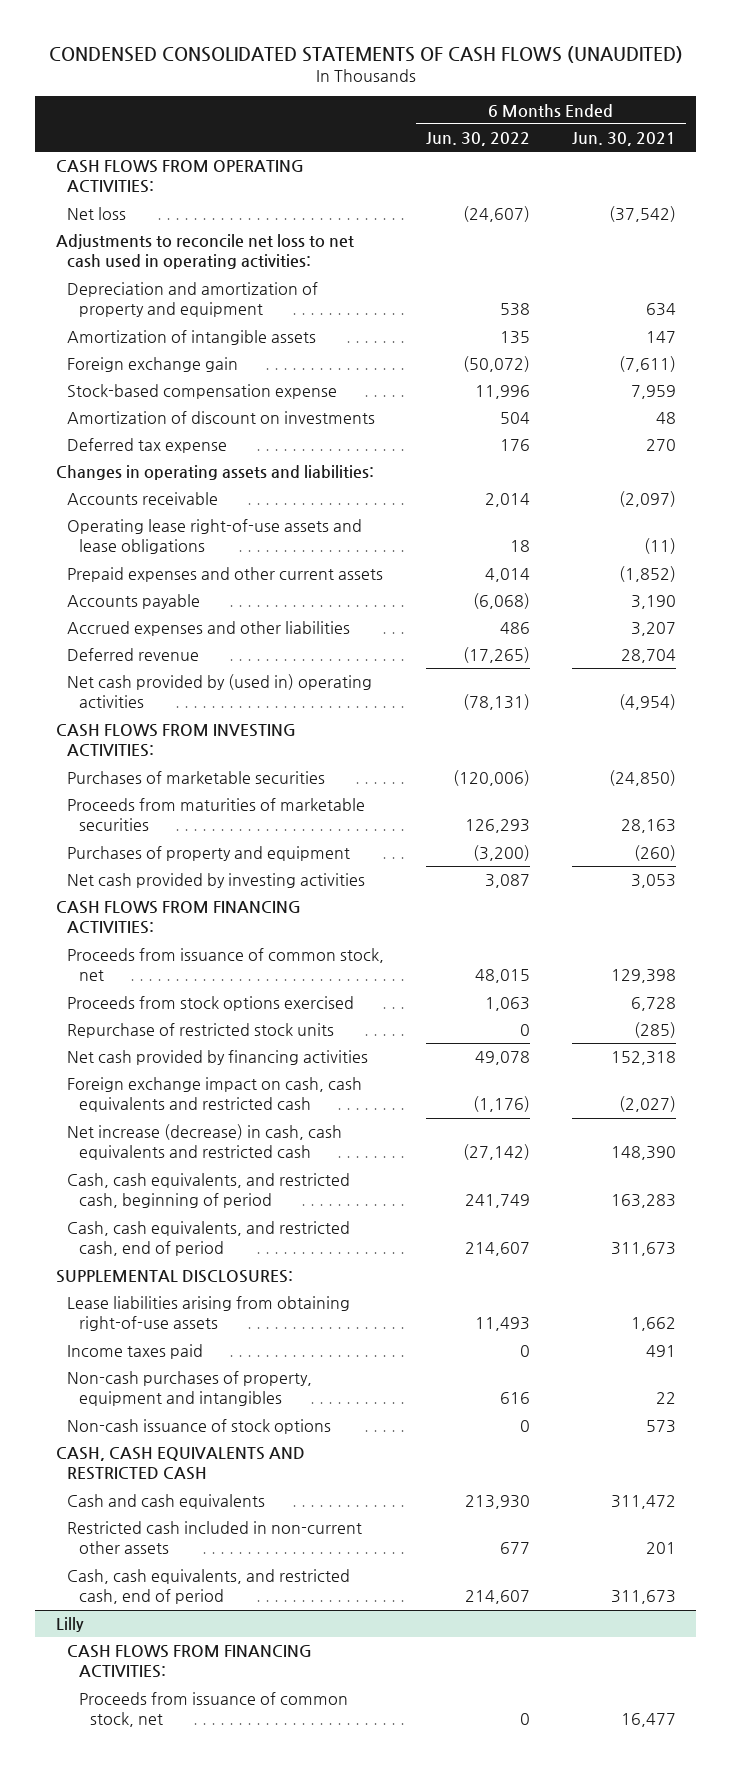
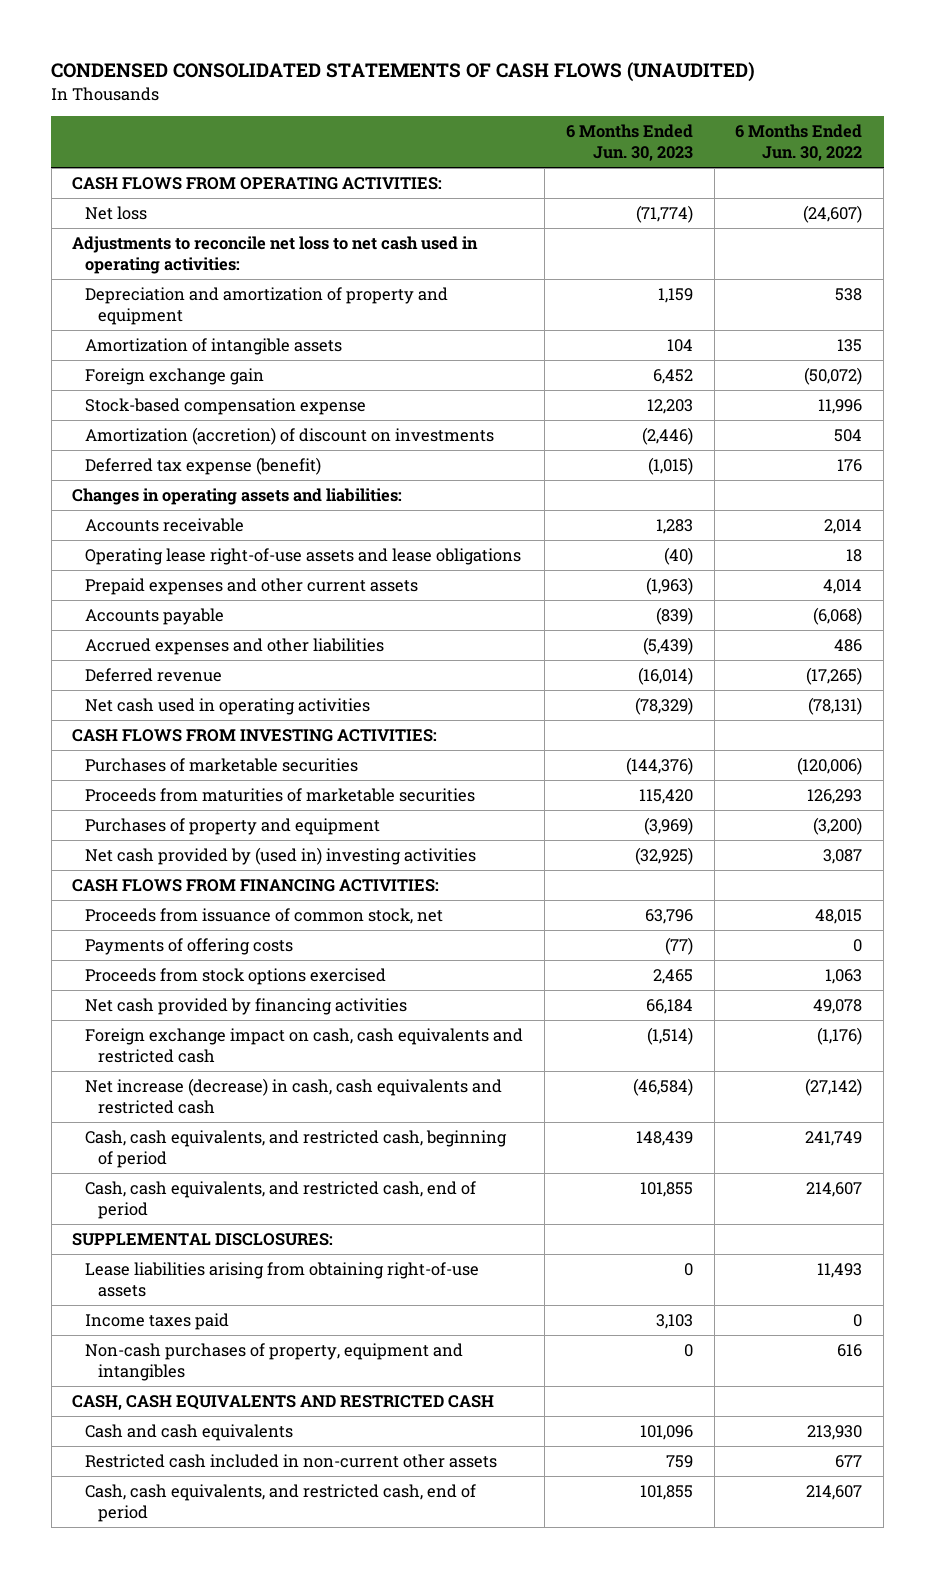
- | 6 Months Ended Jun. 30, 2022 | 6 Months Ended Jun. 30, 2021
+ | 6 Months Ended Jun. 30, 2023 | 6 Months Ended Jun. 30, 2022
- Amortization of discount on investments | 504 | 48
- Deferred tax expense | 176 | 270
+ Amortization (accretion) of discount on investments | (2,446) | 504
+ Deferred tax expense (benefit) | (1,015) | 176
- Net cash provided by (used in) operating activities | (78,131) | (4,954)
+ Net cash used in operating activities | (78,329) | (78,131)
- Net cash provided by investing activities | 3,087 | 3,053
+ Net cash provided by (used in) investing activities | (32,925) | 3,087
+ Payments of offering costs | (77) | 0
- Repurchase of restricted stock units | 0 | (285)
- Non-cash issuance of stock options | 0 | 573
- Lilly
- CASH FLOWS FROM FINANCING ACTIVITIES:
- Proceeds from issuance of common stock, net | 0 | 16,477

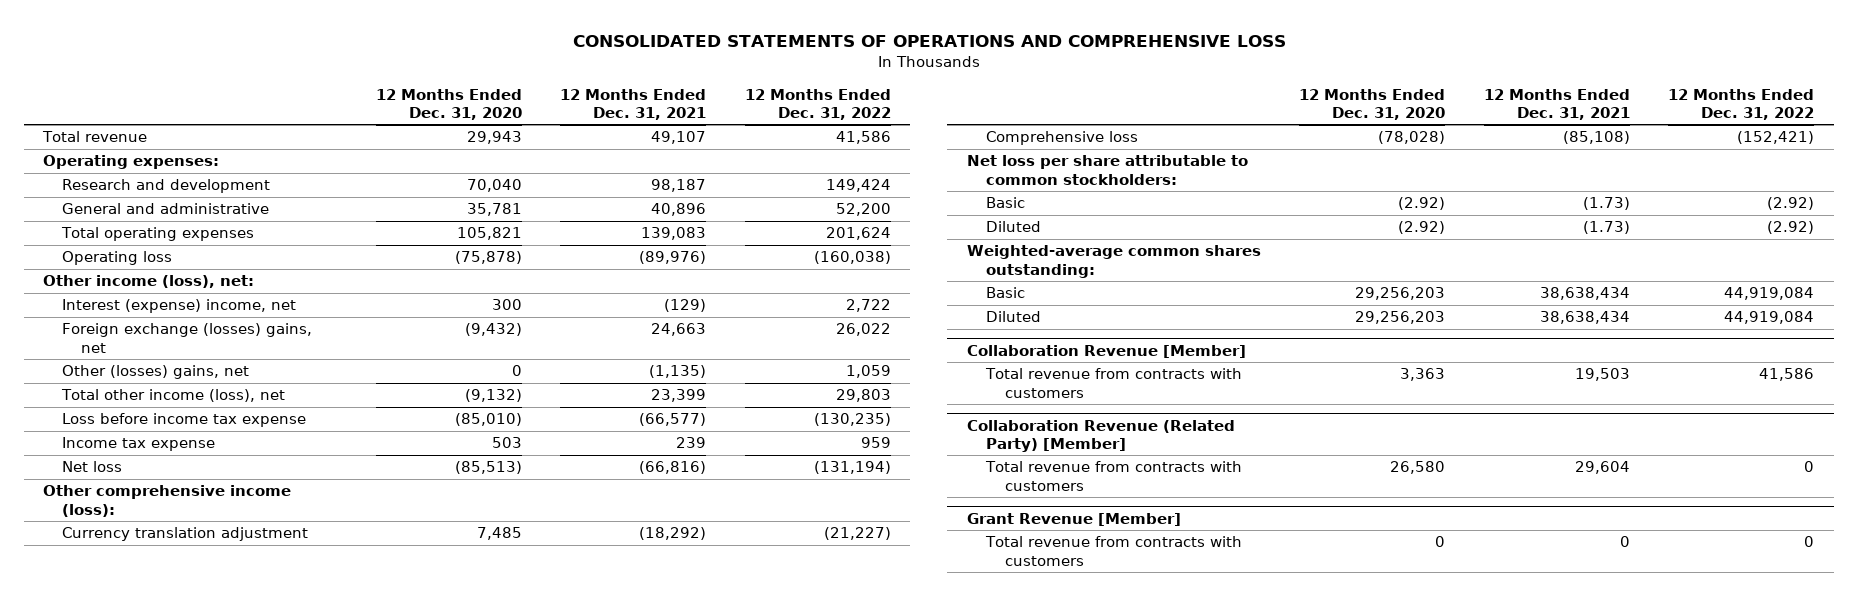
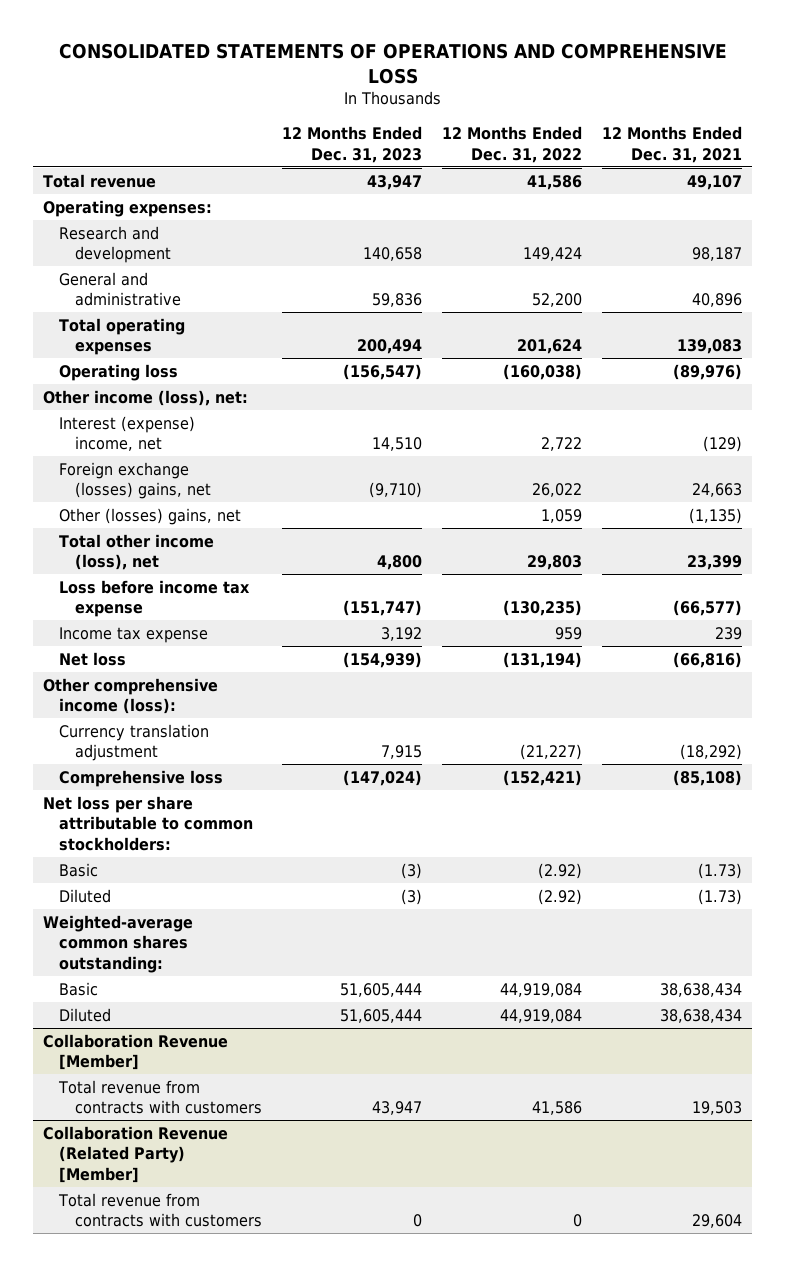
- | 12 Months Ended Dec. 31, 2020 | 12 Months Ended Dec. 31, 2021 | 12 Months Ended Dec. 31, 2022
+ | 12 Months Ended Dec. 31, 2023 | 12 Months Ended Dec. 31, 2022 | 12 Months Ended Dec. 31, 2021
- Grant Revenue [Member]
- Total revenue from contracts with customers | 0 | 0 | 0

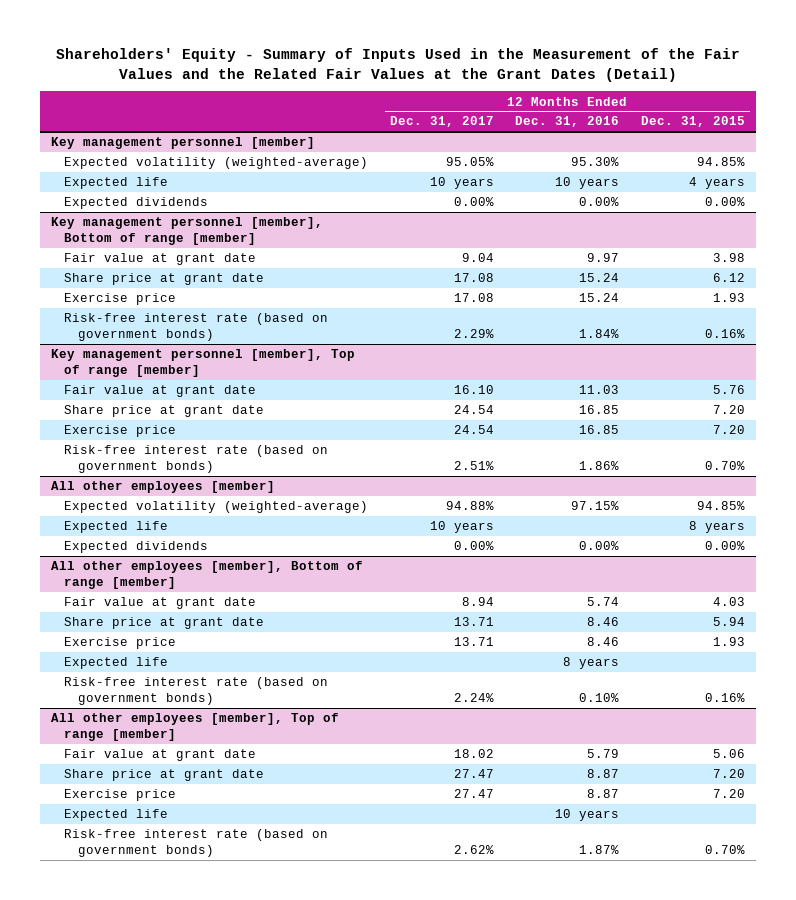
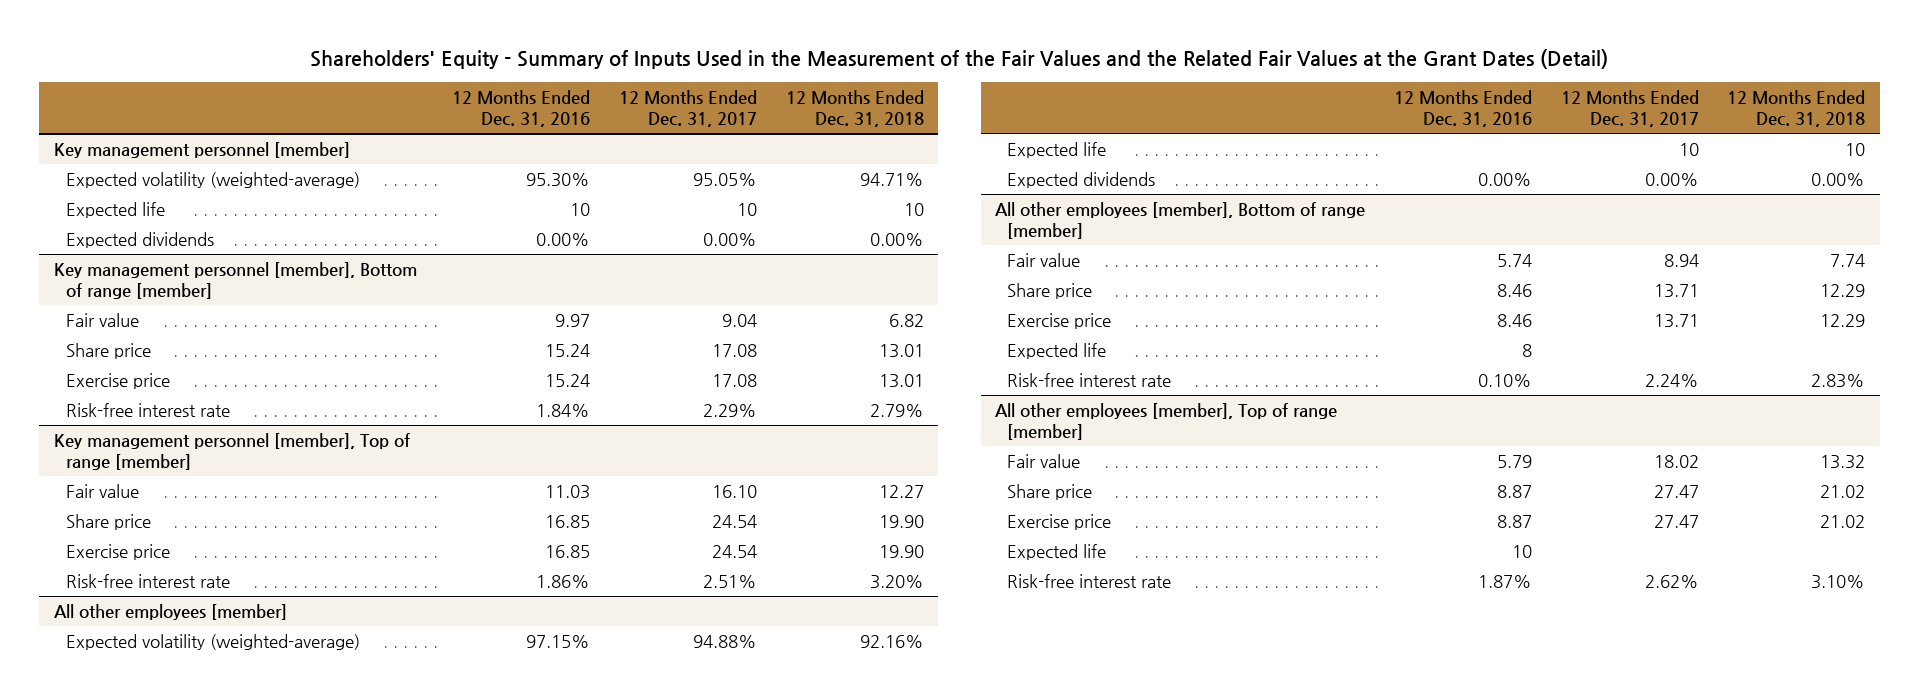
- | 12 Months Ended Dec. 31, 2017 | 12 Months Ended Dec. 31, 2016 | 12 Months Ended Dec. 31, 2015
+ | 12 Months Ended Dec. 31, 2016 | 12 Months Ended Dec. 31, 2017 | 12 Months Ended Dec. 31, 2018
@ Key management personnel [member]
- Expected life | 10 years | 10 years | 4 years
+ Expected life | 10 | 10 | 10
@ Key management personnel [member], Bottom of range [member]
- Fair value at grant date | 9.04 | 9.97 | 3.98
- Share price at grant date | 17.08 | 15.24 | 6.12
+ Fair value | 9.97 | 9.04 | 6.82
+ Share price | 15.24 | 17.08 | 13.01
- Risk-free interest rate (based on government bonds) | 2.29% | 1.84% | 0.16%
+ Risk-free interest rate | 1.84% | 2.29% | 2.79%
@ Key management personnel [member], Top of range [member]
- Fair value at grant date | 16.10 | 11.03 | 5.76
- Share price at grant date | 24.54 | 16.85 | 7.20
+ Fair value | 11.03 | 16.10 | 12.27
+ Share price | 16.85 | 24.54 | 19.90
- Risk-free interest rate (based on government bonds) | 2.51% | 1.86% | 0.70%
+ Risk-free interest rate | 1.86% | 2.51% | 3.20%
@ All other employees [member]
- Expected life | 10 years | | 8 years
+ Expected life | | 10 | 10
@ All other employees [member], Bottom of range [member]
- Fair value at grant date | 8.94 | 5.74 | 4.03
- Share price at grant date | 13.71 | 8.46 | 5.94
+ Fair value | 5.74 | 8.94 | 7.74
+ Share price | 8.46 | 13.71 | 12.29
- Expected life | | 8 years |
- Risk-free interest rate (based on government bonds) | 2.24% | 0.10% | 0.16%
+ Expected life | 8 | |
+ Risk-free interest rate | 0.10% | 2.24% | 2.83%
@ All other employees [member], Top of range [member]
- Fair value at grant date | 18.02 | 5.79 | 5.06
- Share price at grant date | 27.47 | 8.87 | 7.20
+ Fair value | 5.79 | 18.02 | 13.32
+ Share price | 8.87 | 27.47 | 21.02
- Expected life | | 10 years |
- Risk-free interest rate (based on government bonds) | 2.62% | 1.87% | 0.70%
+ Expected life | 10 | |
+ Risk-free interest rate | 1.87% | 2.62% | 3.10%

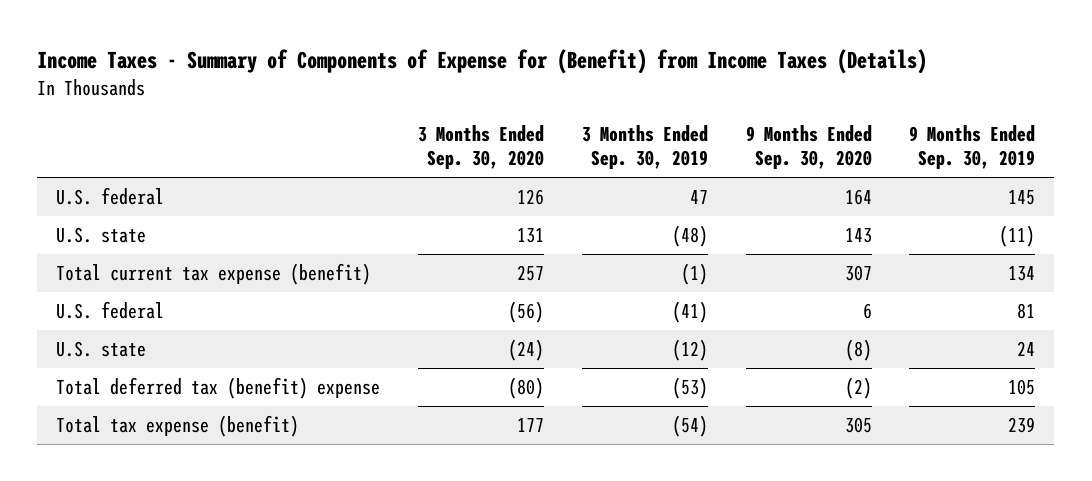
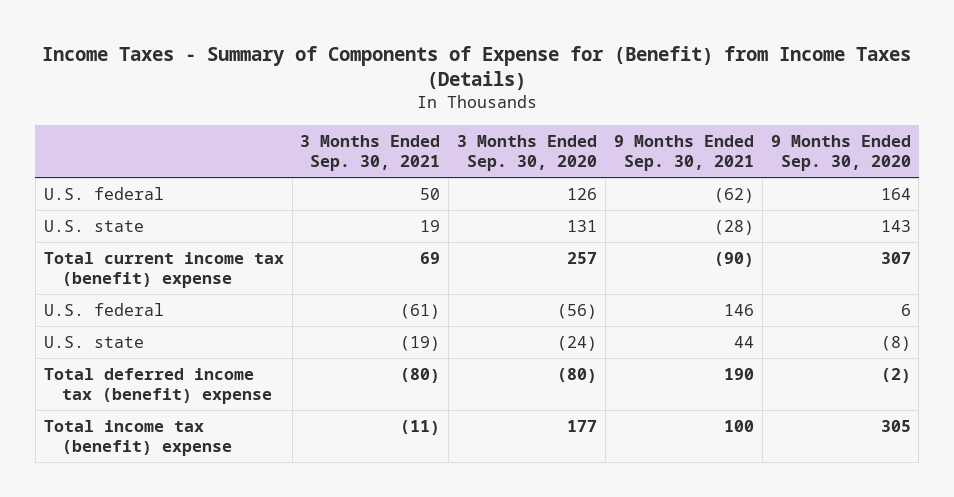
- | 3 Months Ended Sep. 30, 2020 | 3 Months Ended Sep. 30, 2019 | 9 Months Ended Sep. 30, 2020 | 9 Months Ended Sep. 30, 2019
+ | 3 Months Ended Sep. 30, 2021 | 3 Months Ended Sep. 30, 2020 | 9 Months Ended Sep. 30, 2021 | 9 Months Ended Sep. 30, 2020
- Total current tax expense (benefit) | 257 | (1) | 307 | 134
+ Total current income tax (benefit) expense | 69 | 257 | (90) | 307
- Total deferred tax (benefit) expense | (80) | (53) | (2) | 105
- Total tax expense (benefit) | 177 | (54) | 305 | 239
+ Total deferred income tax (benefit) expense | (80) | (80) | 190 | (2)
+ Total income tax (benefit) expense | (11) | 177 | 100 | 305

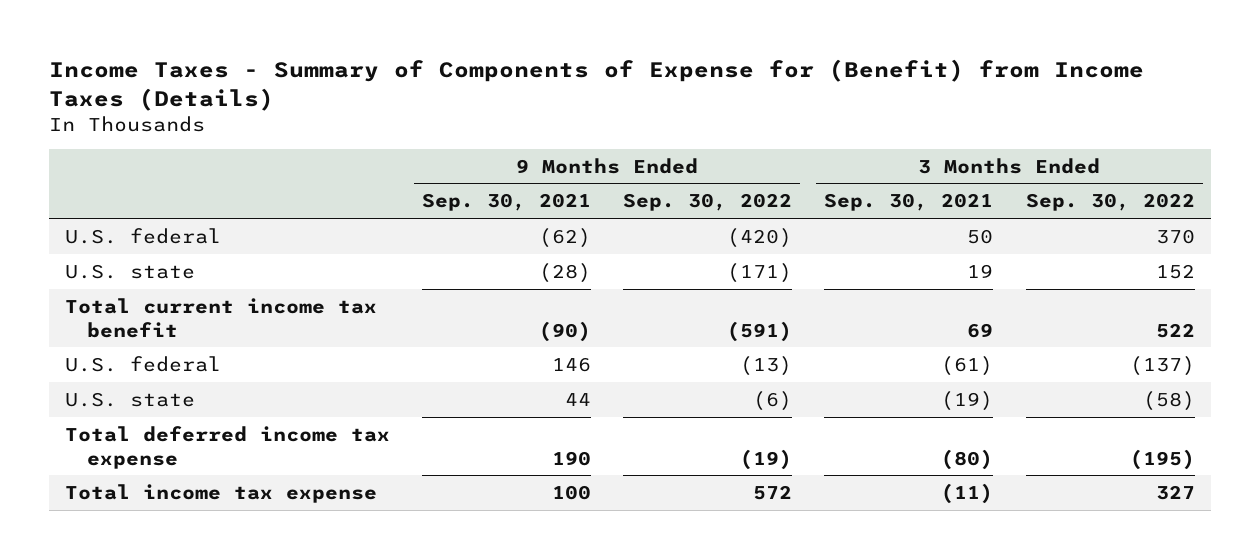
- | 3 Months Ended Sep. 30, 2021 | 3 Months Ended Sep. 30, 2020 | 9 Months Ended Sep. 30, 2021 | 9 Months Ended Sep. 30, 2020
+ | 9 Months Ended Sep. 30, 2021 | 9 Months Ended Sep. 30, 2022 | 3 Months Ended Sep. 30, 2021 | 3 Months Ended Sep. 30, 2022
- Total current income tax (benefit) expense | 69 | 257 | (90) | 307
+ Total current income tax benefit | (90) | (591) | 69 | 522
- Total deferred income tax (benefit) expense | (80) | (80) | 190 | (2)
- Total income tax (benefit) expense | (11) | 177 | 100 | 305
+ Total deferred income tax expense | 190 | (19) | (80) | (195)
+ Total income tax expense | 100 | 572 | (11) | 327

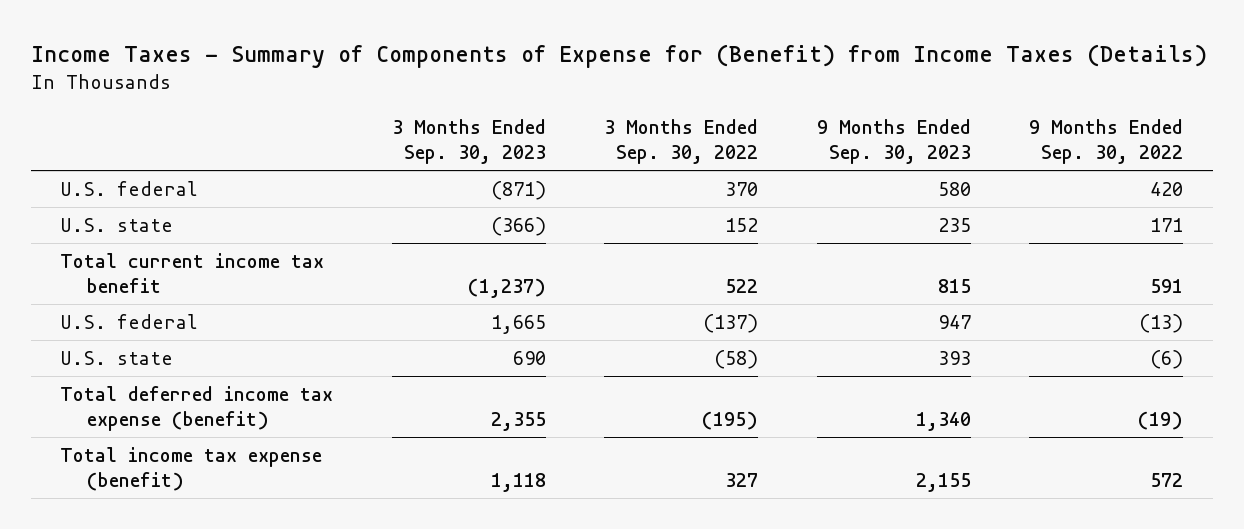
- | 9 Months Ended Sep. 30, 2021 | 9 Months Ended Sep. 30, 2022 | 3 Months Ended Sep. 30, 2021 | 3 Months Ended Sep. 30, 2022
+ | 3 Months Ended Sep. 30, 2023 | 3 Months Ended Sep. 30, 2022 | 9 Months Ended Sep. 30, 2023 | 9 Months Ended Sep. 30, 2022
- U.S. federal | (62) | (420) | 50 | 370
- U.S. state | (28) | (171) | 19 | 152
- Total current income tax benefit | (90) | (591) | 69 | 522
+ U.S. federal | (871) | 370 | 580 | 420
+ U.S. state | (366) | 152 | 235 | 171
+ Total current income tax benefit | (1,237) | 522 | 815 | 591
- Total deferred income tax expense | 190 | (19) | (80) | (195)
- Total income tax expense | 100 | 572 | (11) | 327
+ Total deferred income tax expense (benefit) | 2,355 | (195) | 1,340 | (19)
+ Total income tax expense (benefit) | 1,118 | 327 | 2,155 | 572

